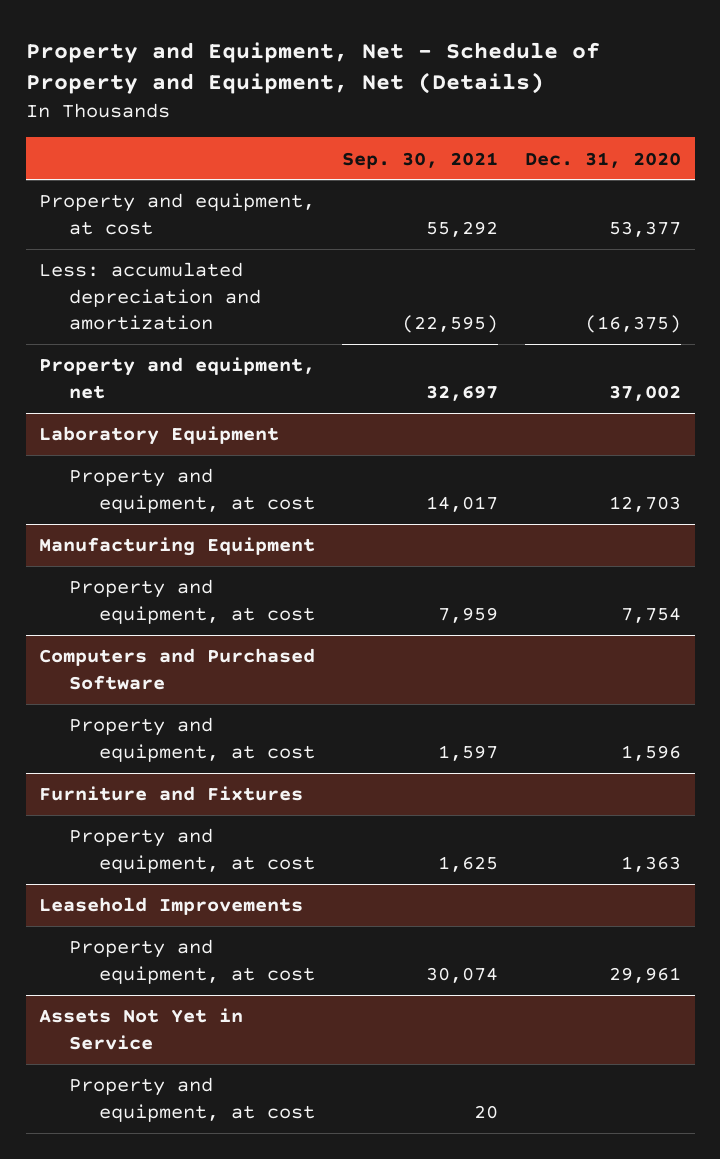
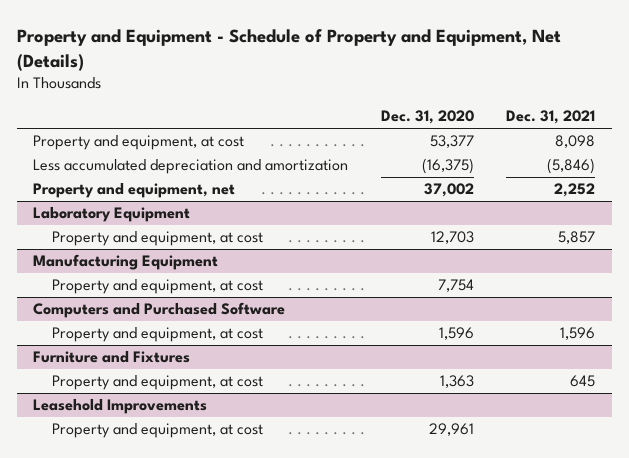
- Property and Equipment, Net - Schedule of Property and Equipment, Net (Details)
+ Property and Equipment - Schedule of Property and Equipment, Net (Details)
- | Sep. 30, 2021 | Dec. 31, 2020
+ | Dec. 31, 2020 | Dec. 31, 2021
- Less: accumulated depreciation and amortization | (22,595) | (16,375)
+ Less accumulated depreciation and amortization | (16,375) | (5,846)
- Assets Not Yet in Service
- Property and equipment, at cost | 20 |

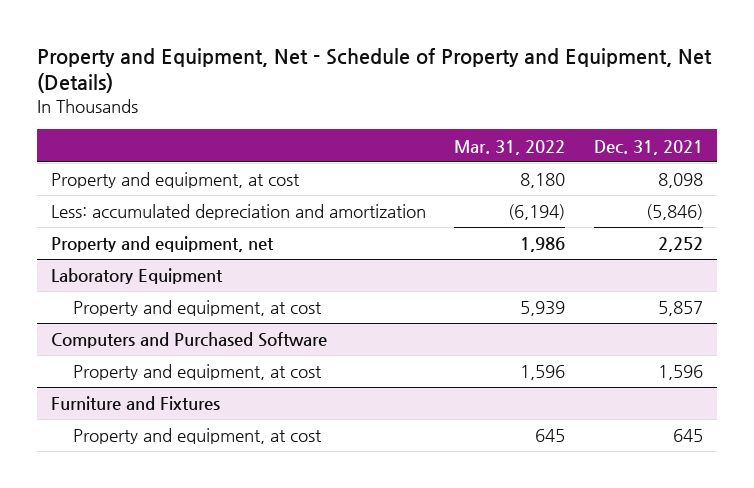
- Property and Equipment - Schedule of Property and Equipment, Net (Details)
+ Property and Equipment, Net - Schedule of Property and Equipment, Net (Details)
- | Dec. 31, 2020 | Dec. 31, 2021
+ | Mar. 31, 2022 | Dec. 31, 2021
- Less accumulated depreciation and amortization | (16,375) | (5,846)
+ Less: accumulated depreciation and amortization | (6,194) | (5,846)
- Manufacturing Equipment
- Property and equipment, at cost | 7,754 |
- Leasehold Improvements
- Property and equipment, at cost | 29,961 |

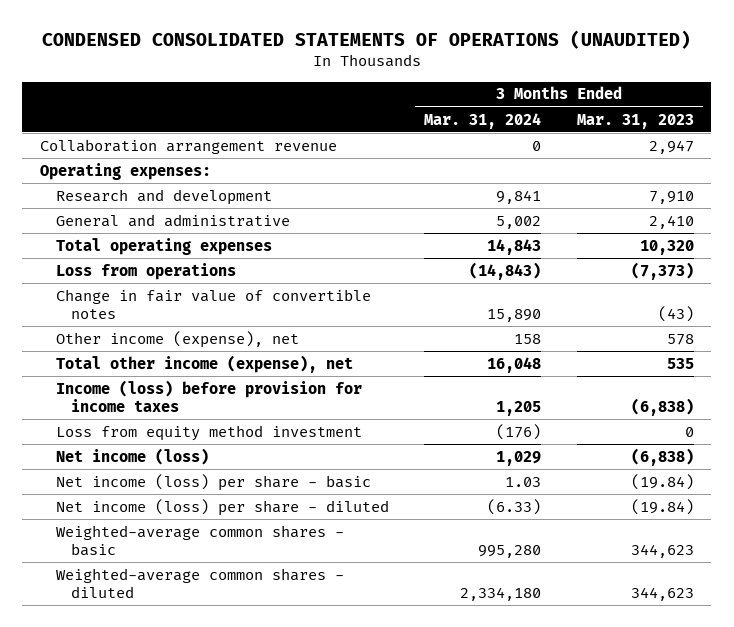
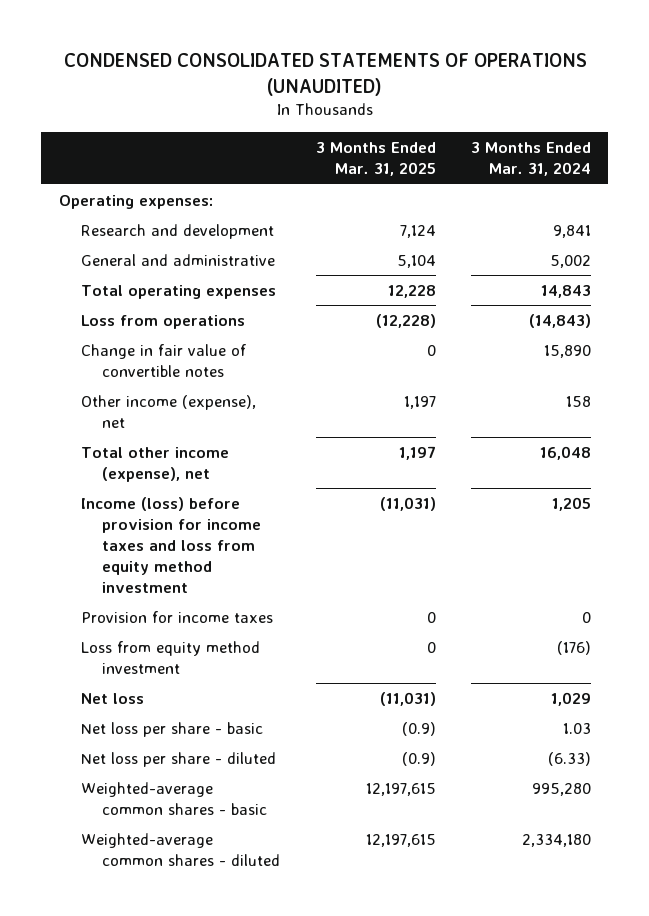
- | 3 Months Ended Mar. 31, 2024 | 3 Months Ended Mar. 31, 2023
+ | 3 Months Ended Mar. 31, 2025 | 3 Months Ended Mar. 31, 2024
- Collaboration arrangement revenue | 0 | 2,947
- Income (loss) before provision for income taxes | 1,205 | (6,838)
+ Income (loss) before provision for income taxes and loss from equity method investment | (11,031) | 1,205
+ Provision for income taxes | 0 | 0
- Net income (loss) | 1,029 | (6,838)
- Net income (loss) per share - basic | 1.03 | (19.84)
- Net income (loss) per share - diluted | (6.33) | (19.84)
+ Net loss | (11,031) | 1,029
+ Net loss per share - basic | (0.9) | 1.03
+ Net loss per share - diluted | (0.9) | (6.33)

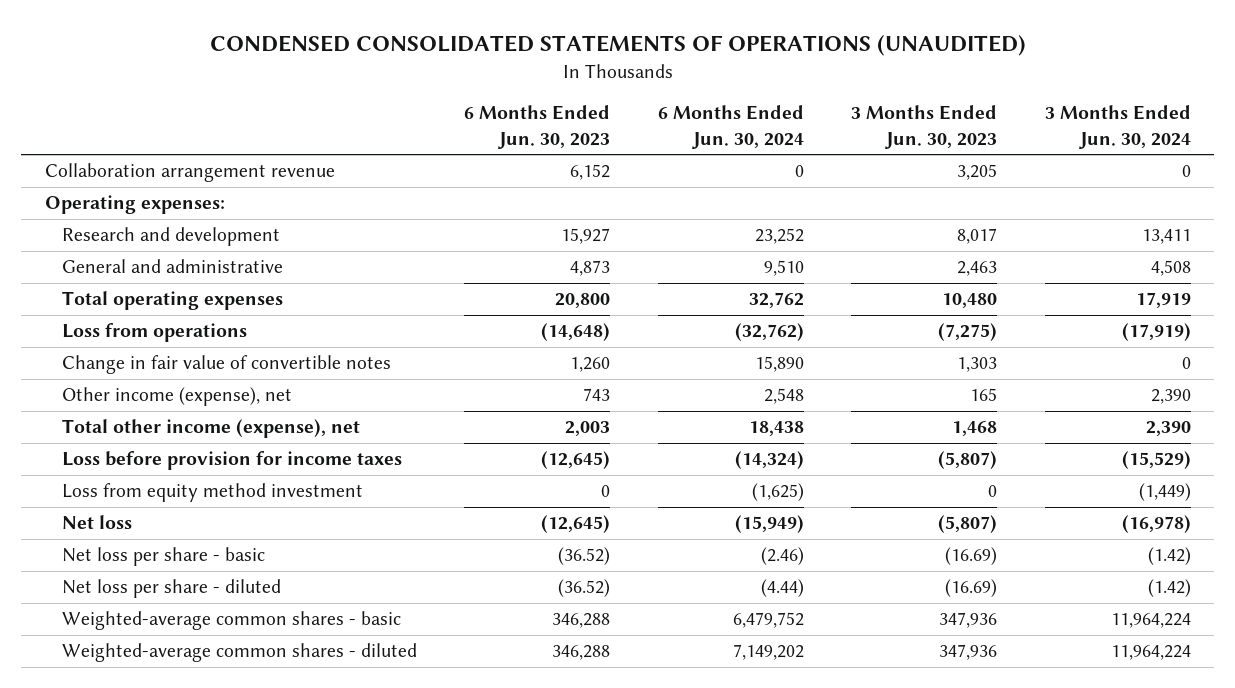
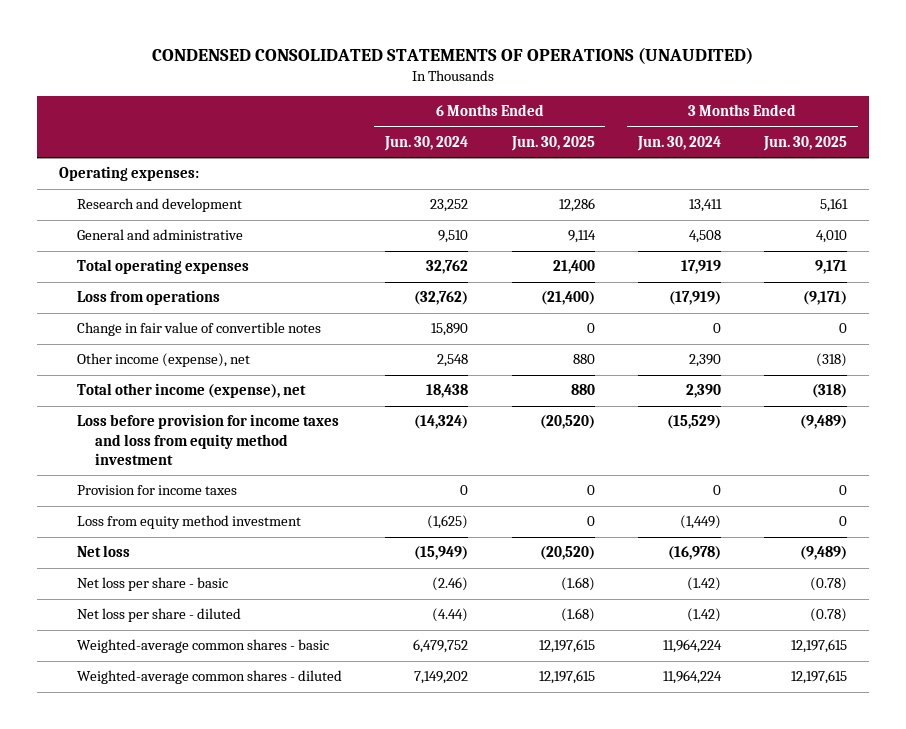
- | 6 Months Ended Jun. 30, 2023 | 6 Months Ended Jun. 30, 2024 | 3 Months Ended Jun. 30, 2023 | 3 Months Ended Jun. 30, 2024
+ | 6 Months Ended Jun. 30, 2024 | 6 Months Ended Jun. 30, 2025 | 3 Months Ended Jun. 30, 2024 | 3 Months Ended Jun. 30, 2025
- Collaboration arrangement revenue | 6,152 | 0 | 3,205 | 0
- Loss before provision for income taxes | (12,645) | (14,324) | (5,807) | (15,529)
+ Loss before provision for income taxes and loss from equity method investment | (14,324) | (20,520) | (15,529) | (9,489)
+ Provision for income taxes | 0 | 0 | 0 | 0

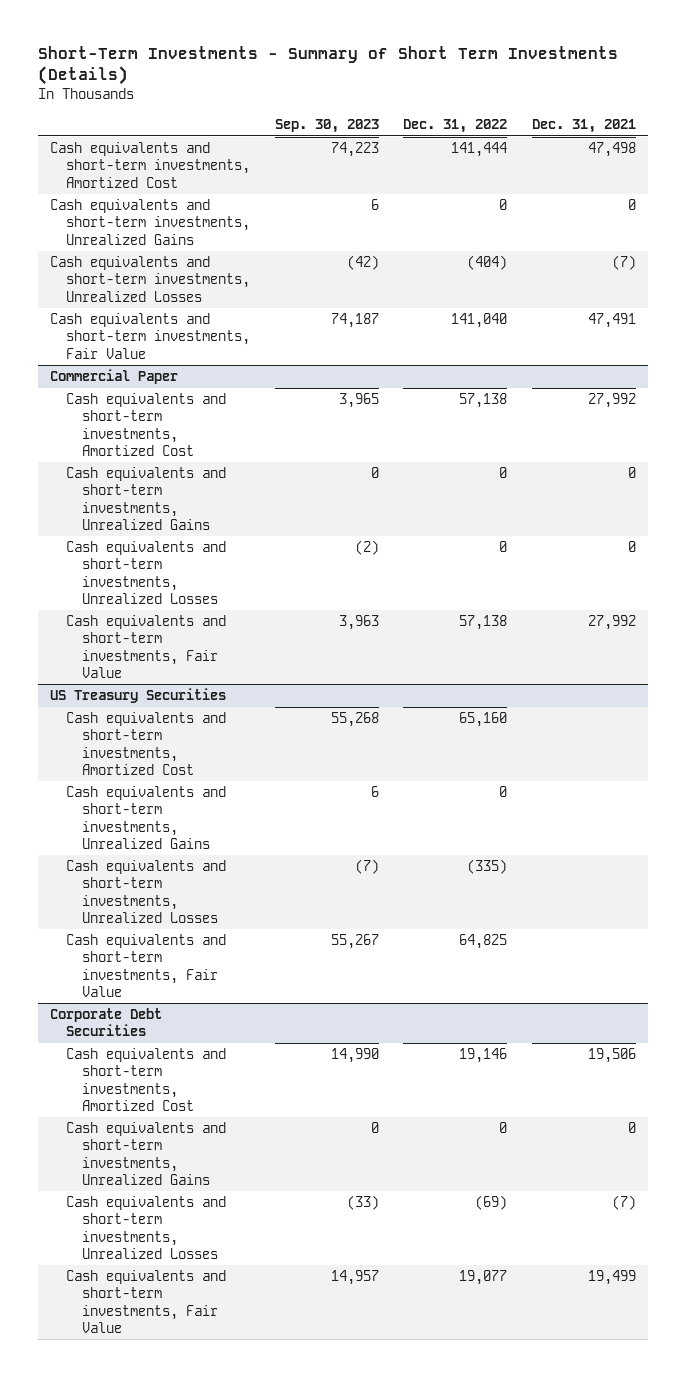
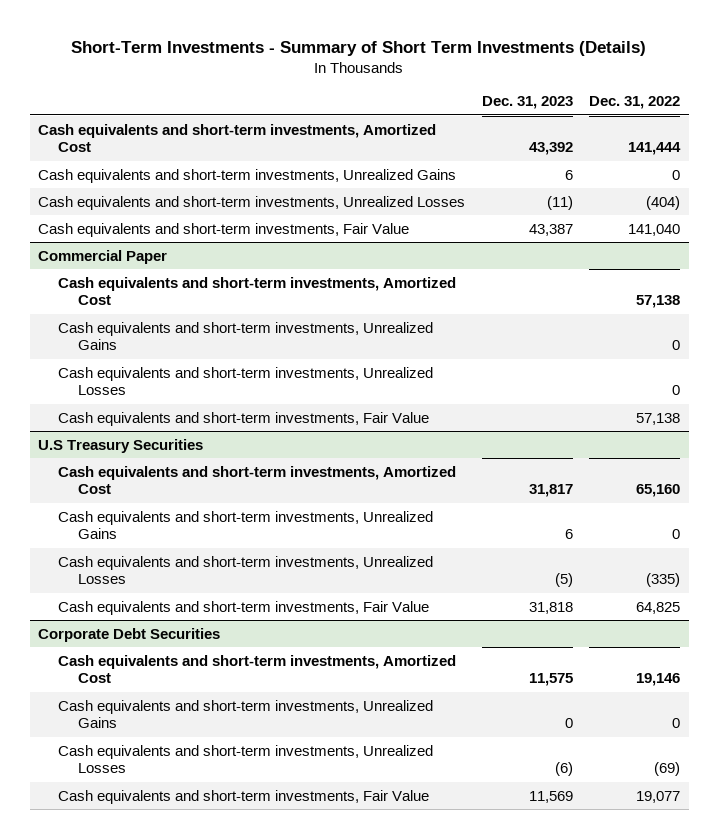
- | Sep. 30, 2023 | Dec. 31, 2022 | Dec. 31, 2021
+ | Dec. 31, 2023 | Dec. 31, 2022
- US Treasury Securities
+ U.S Treasury Securities

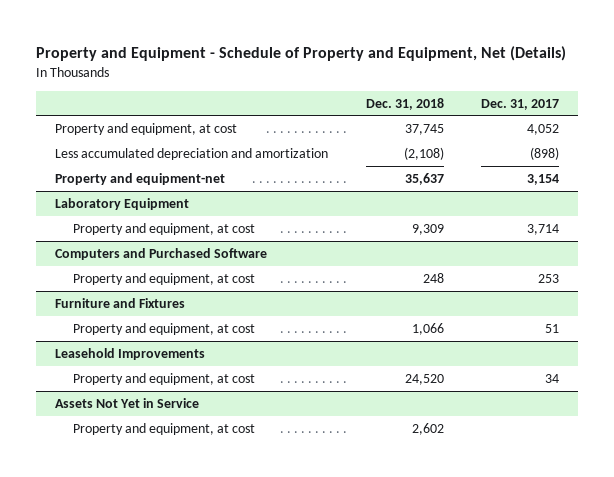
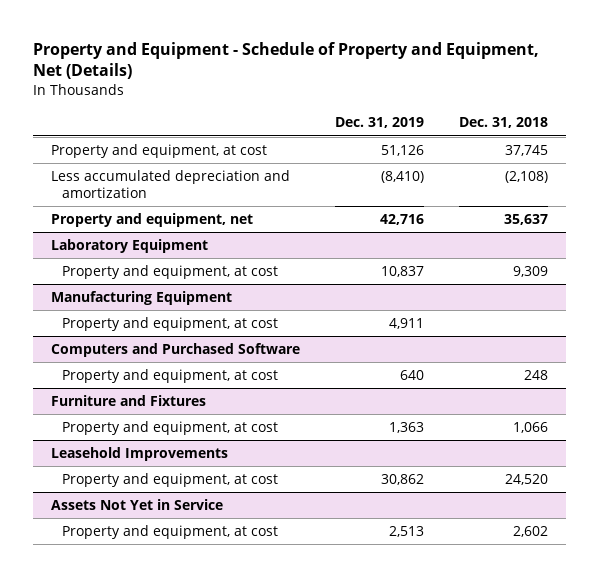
- | Dec. 31, 2018 | Dec. 31, 2017
+ | Dec. 31, 2019 | Dec. 31, 2018
- Property and equipment-net | 35,637 | 3,154
+ Property and equipment, net | 42,716 | 35,637
+ Manufacturing Equipment
+ Property and equipment, at cost | 4,911 |

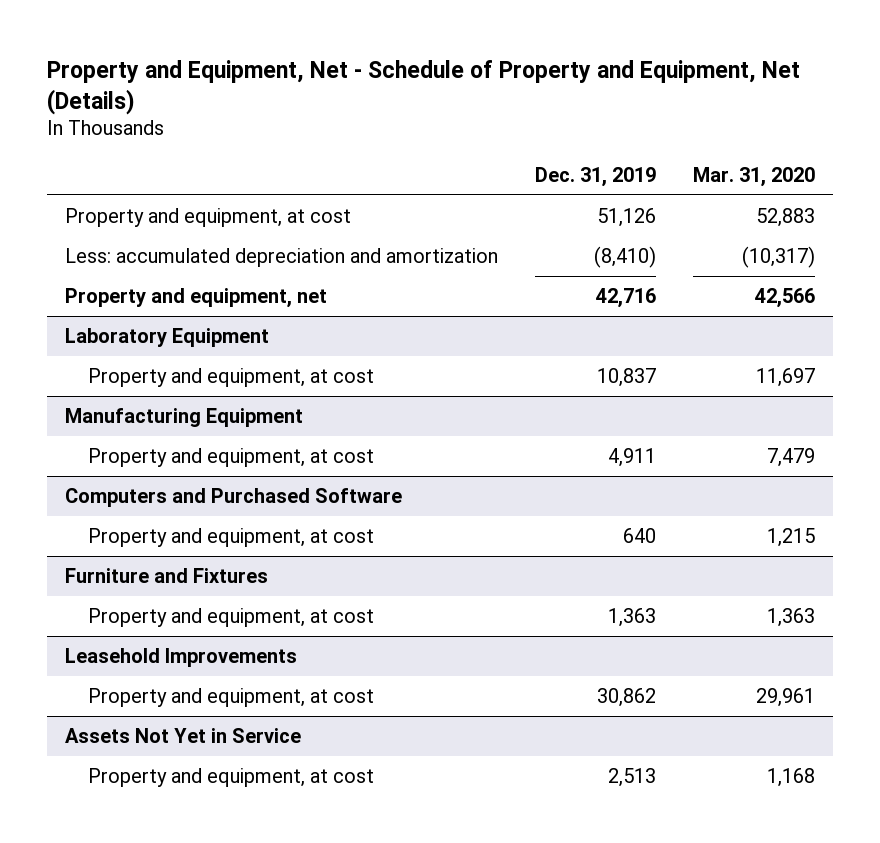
- Property and Equipment - Schedule of Property and Equipment, Net (Details)
+ Property and Equipment, Net - Schedule of Property and Equipment, Net (Details)
- | Dec. 31, 2019 | Dec. 31, 2018
+ | Dec. 31, 2019 | Mar. 31, 2020
- Less accumulated depreciation and amortization | (8,410) | (2,108)
+ Less: accumulated depreciation and amortization | (8,410) | (10,317)

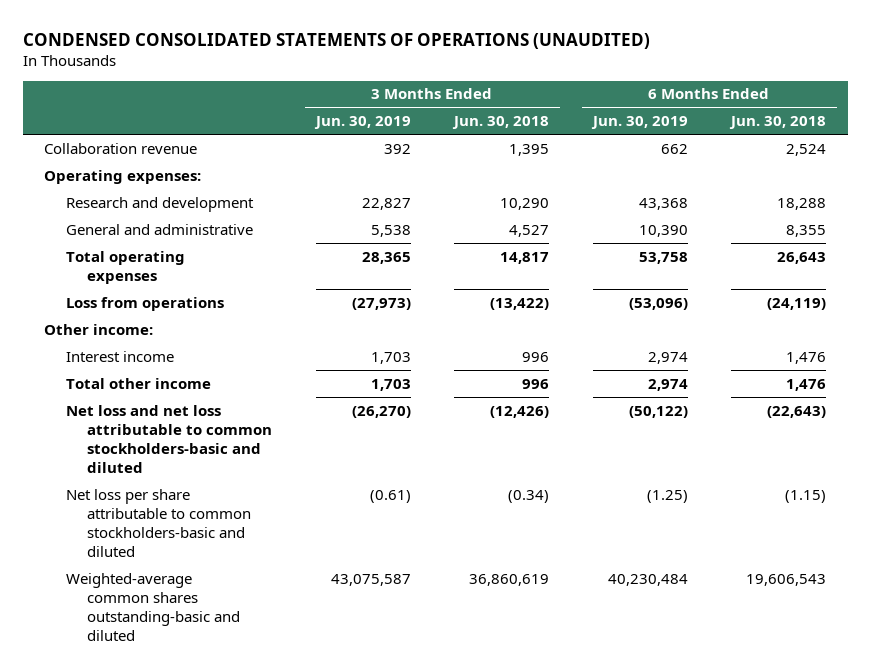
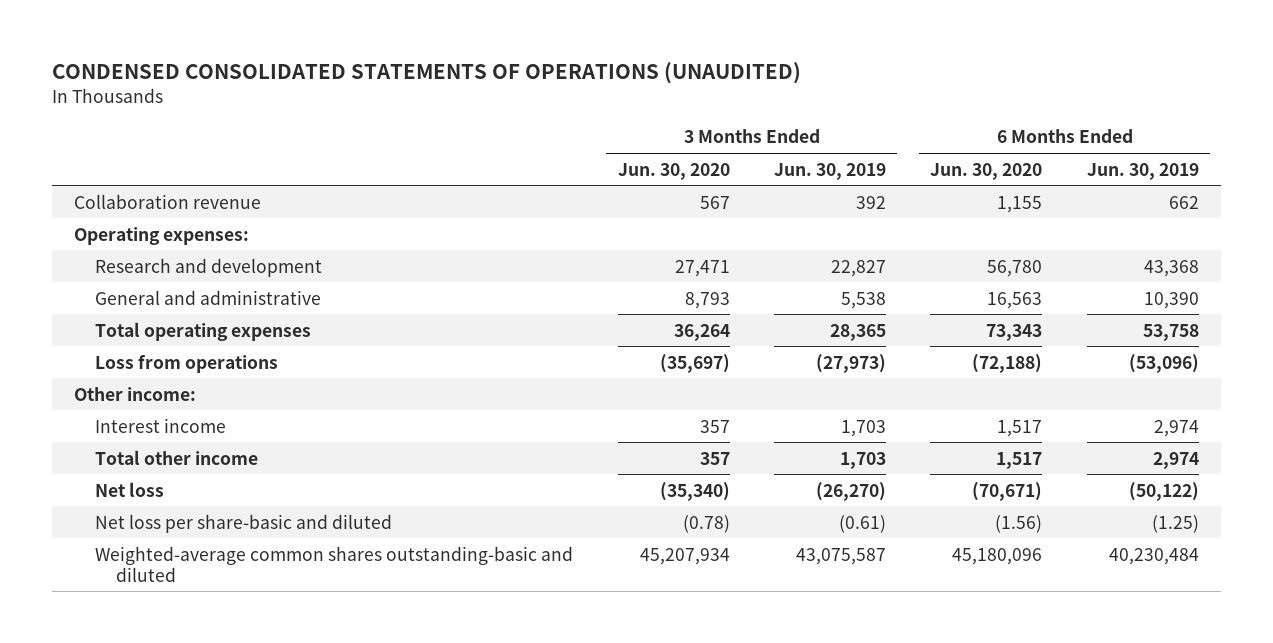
- | 3 Months Ended Jun. 30, 2019 | 3 Months Ended Jun. 30, 2018 | 6 Months Ended Jun. 30, 2019 | 6 Months Ended Jun. 30, 2018
+ | 3 Months Ended Jun. 30, 2020 | 3 Months Ended Jun. 30, 2019 | 6 Months Ended Jun. 30, 2020 | 6 Months Ended Jun. 30, 2019
- Net loss and net loss attributable to common stockholders-basic and diluted | (26,270) | (12,426) | (50,122) | (22,643)
- Net loss per share attributable to common stockholders-basic and diluted | (0.61) | (0.34) | (1.25) | (1.15)
+ Net loss | (35,340) | (26,270) | (70,671) | (50,122)
+ Net loss per share-basic and diluted | (0.78) | (0.61) | (1.56) | (1.25)

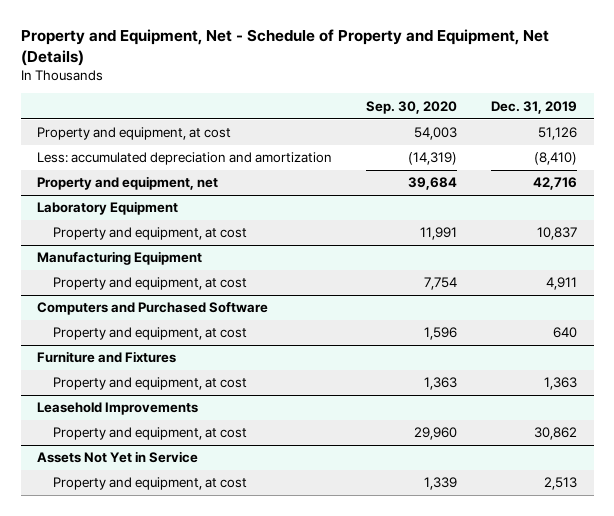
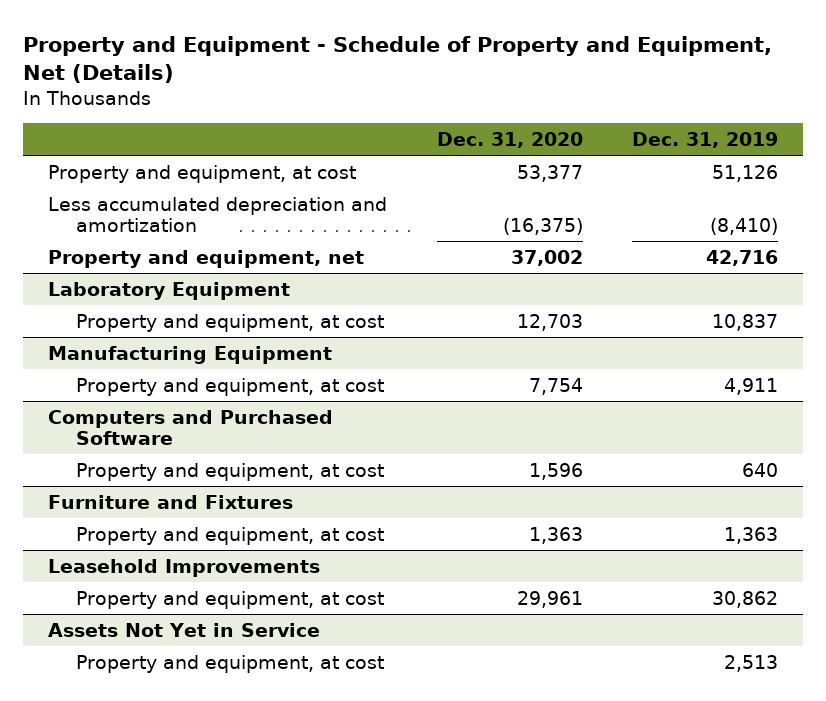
- Property and Equipment, Net - Schedule of Property and Equipment, Net (Details)
+ Property and Equipment - Schedule of Property and Equipment, Net (Details)
- | Sep. 30, 2020 | Dec. 31, 2019
+ | Dec. 31, 2020 | Dec. 31, 2019
- Less: accumulated depreciation and amortization | (14,319) | (8,410)
+ Less accumulated depreciation and amortization | (16,375) | (8,410)

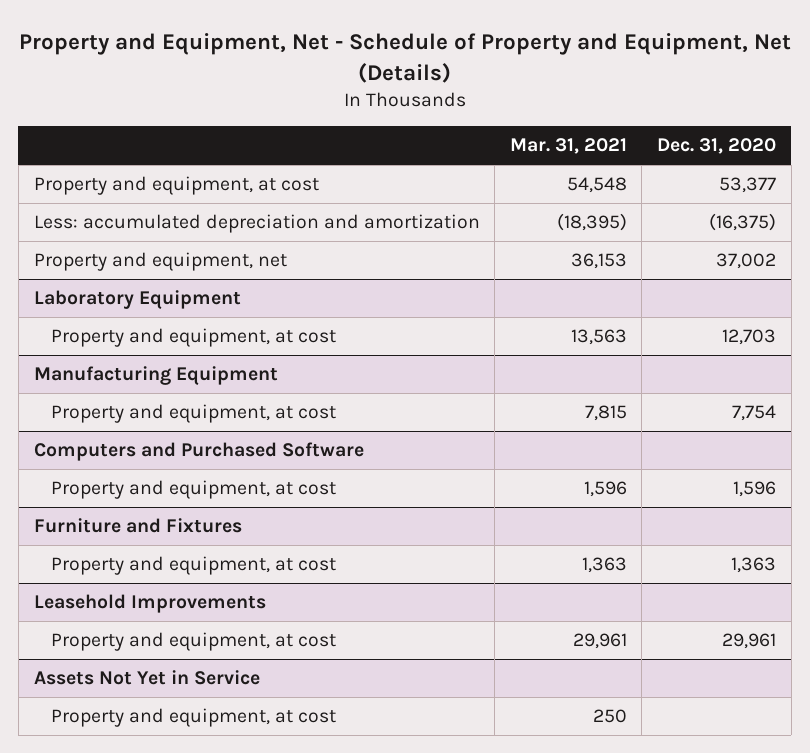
- Property and Equipment - Schedule of Property and Equipment, Net (Details)
+ Property and Equipment, Net - Schedule of Property and Equipment, Net (Details)
- | Dec. 31, 2020 | Dec. 31, 2019
+ | Mar. 31, 2021 | Dec. 31, 2020
- Less accumulated depreciation and amortization | (16,375) | (8,410)
+ Less: accumulated depreciation and amortization | (18,395) | (16,375)

